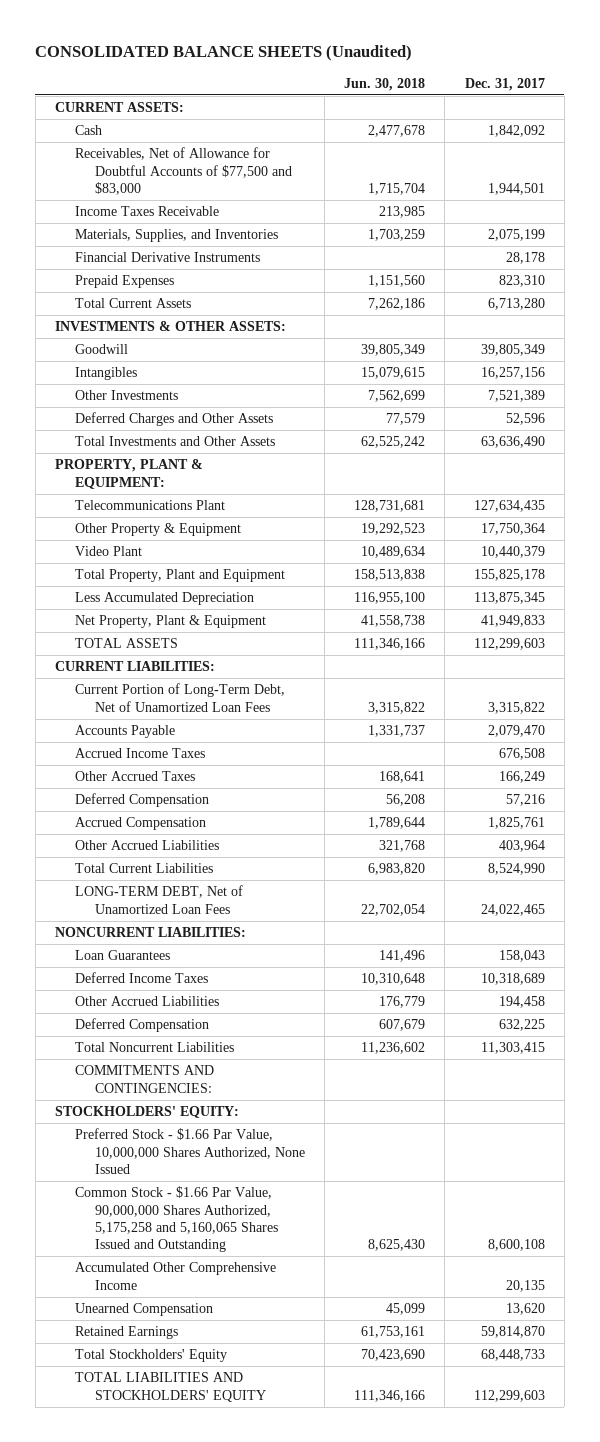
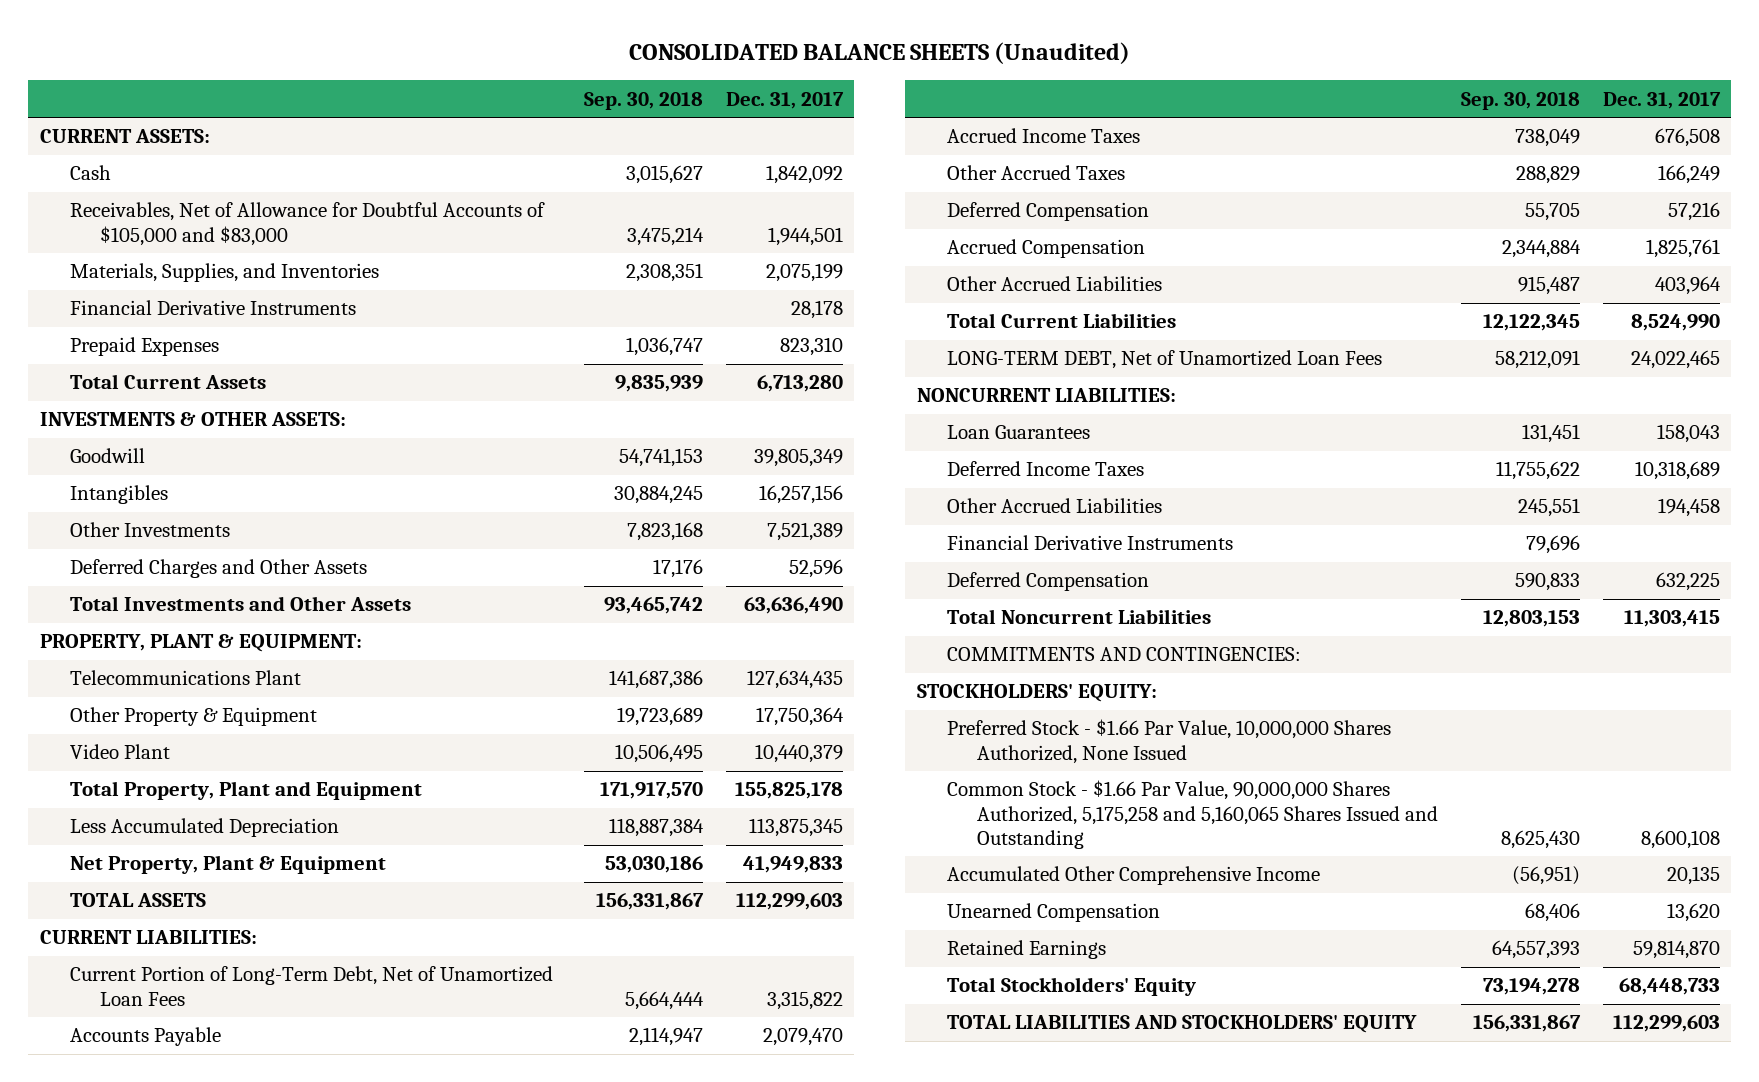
- | Jun. 30, 2018 | Dec. 31, 2017
+ | Sep. 30, 2018 | Dec. 31, 2017
- Receivables, Net of Allowance for Doubtful Accounts of $77,500 and $83,000 | 1,715,704 | 1,944,501
- Income Taxes Receivable | 213,985 |
+ Receivables, Net of Allowance for Doubtful Accounts of $105,000 and $83,000 | 3,475,214 | 1,944,501
+ Financial Derivative Instruments | 79,696 |

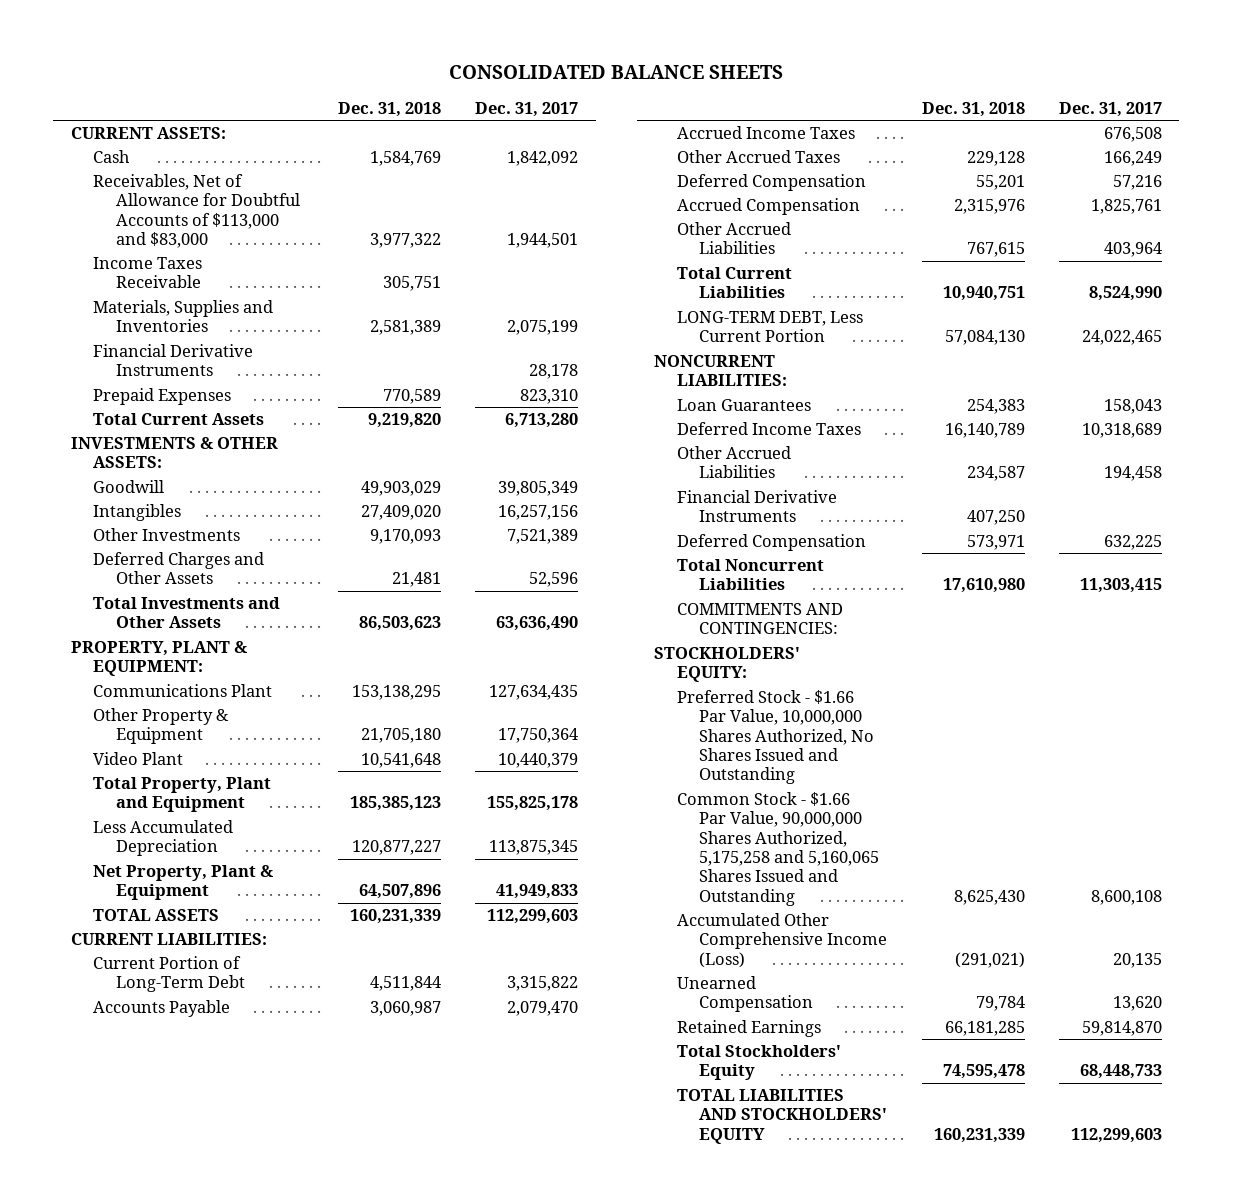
- CONSOLIDATED BALANCE SHEETS (Unaudited)
+ CONSOLIDATED BALANCE SHEETS
- | Sep. 30, 2018 | Dec. 31, 2017
+ | Dec. 31, 2018 | Dec. 31, 2017
- Receivables, Net of Allowance for Doubtful Accounts of $105,000 and $83,000 | 3,475,214 | 1,944,501
- Materials, Supplies, and Inventories | 2,308,351 | 2,075,199
+ Receivables, Net of Allowance for Doubtful Accounts of $113,000 and $83,000 | 3,977,322 | 1,944,501
+ Income Taxes Receivable | 305,751 |
+ Materials, Supplies and Inventories | 2,581,389 | 2,075,199
- Telecommunications Plant | 141,687,386 | 127,634,435
+ Communications Plant | 153,138,295 | 127,634,435
- Current Portion of Long-Term Debt, Net of Unamortized Loan Fees | 5,664,444 | 3,315,822
+ Current Portion of Long-Term Debt | 4,511,844 | 3,315,822
- LONG-TERM DEBT, Net of Unamortized Loan Fees | 58,212,091 | 24,022,465
+ LONG-TERM DEBT, Less Current Portion | 57,084,130 | 24,022,465
- Preferred Stock - $1.66 Par Value, 10,000,000 Shares Authorized, None Issued
+ Preferred Stock - $1.66 Par Value, 10,000,000 Shares Authorized, No Shares Issued and Outstanding
- Accumulated Other Comprehensive Income | (56,951) | 20,135
+ Accumulated Other Comprehensive Income (Loss) | (291,021) | 20,135

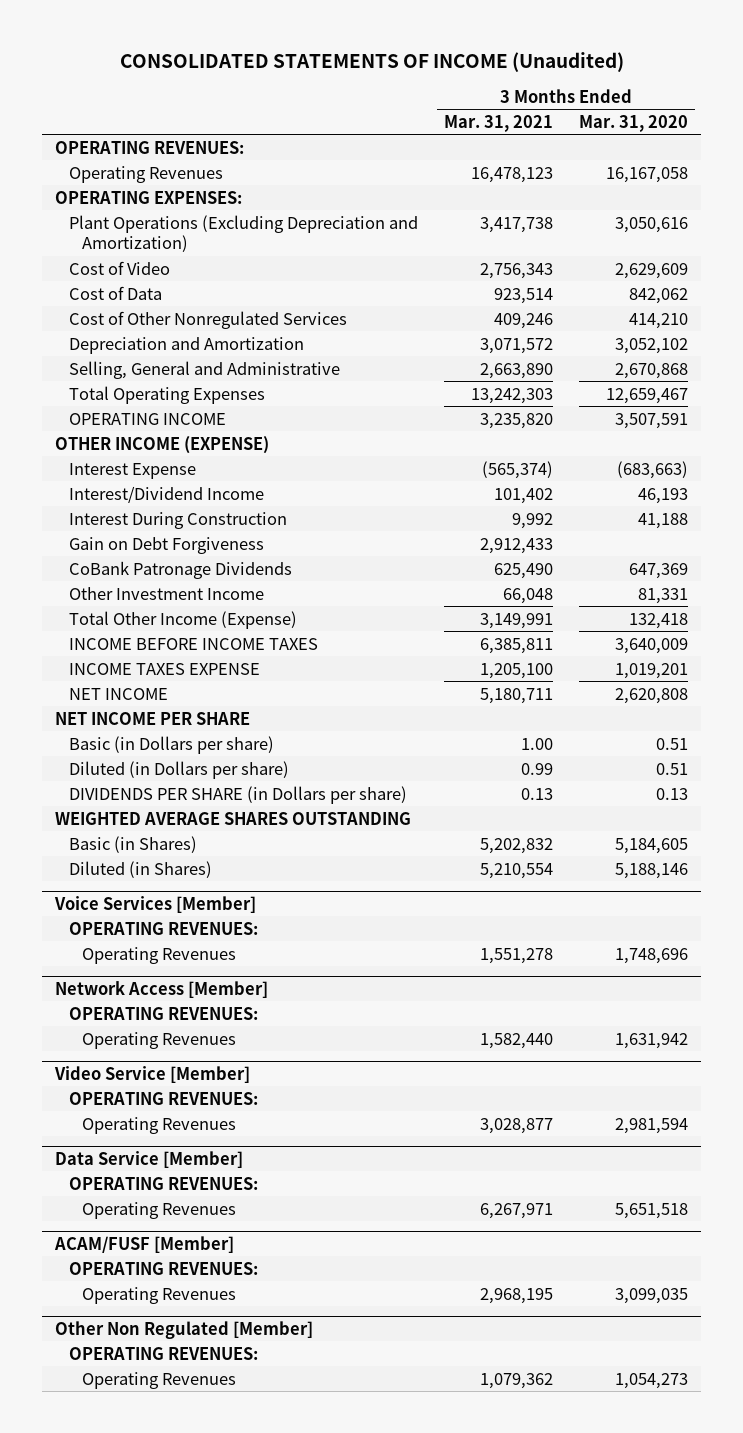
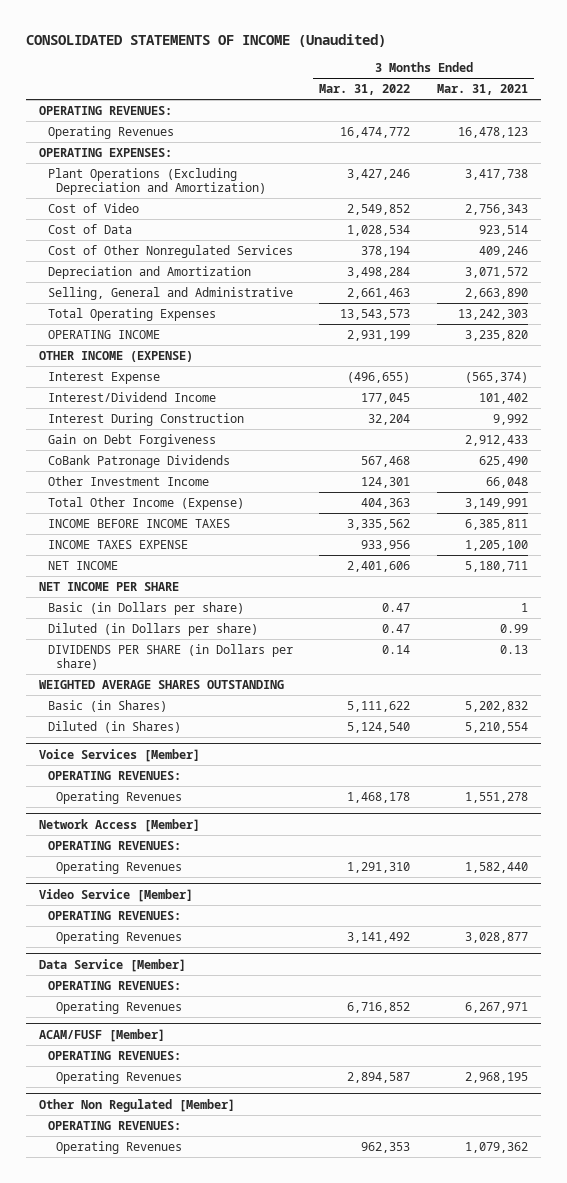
- | 3 Months Ended Mar. 31, 2021 | 3 Months Ended Mar. 31, 2020
+ | 3 Months Ended Mar. 31, 2022 | 3 Months Ended Mar. 31, 2021
- Basic (in Dollars per share) | 1.00 | 0.51
+ Basic (in Dollars per share) | 0.47 | 1

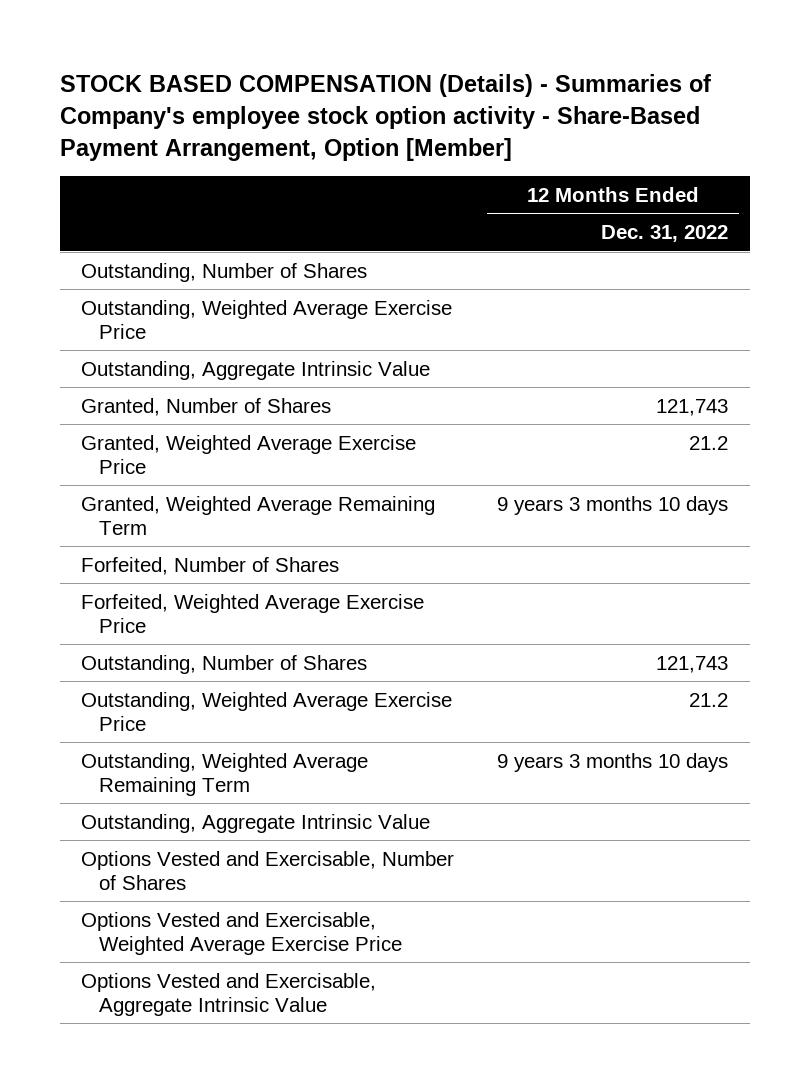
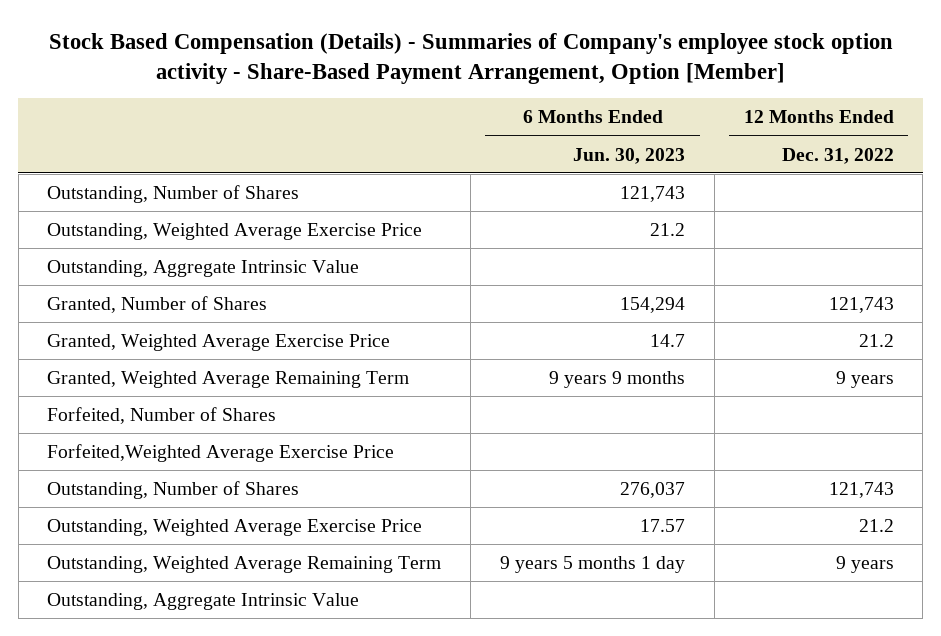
- STOCK BASED COMPENSATION (Details) - Summaries of Company's employee stock option activity - Share-Based Payment Arrangement, Option [Member]
+ Stock Based Compensation (Details) - Summaries of Company's employee stock option activity - Share-Based Payment Arrangement, Option [Member]
- | 12 Months Ended Dec. 31, 2022
+ | 6 Months Ended Jun. 30, 2023 | 12 Months Ended Dec. 31, 2022
- Granted, Weighted Average Remaining Term | 9 years 3 months 10 days
+ Granted, Weighted Average Remaining Term | 9 years 9 months | 9 years
- Forfeited, Weighted Average Exercise Price
+ Forfeited,Weighted Average Exercise Price
- Outstanding, Weighted Average Remaining Term | 9 years 3 months 10 days
+ Outstanding, Weighted Average Remaining Term | 9 years 5 months 1 day | 9 years
- Options Vested and Exercisable, Number of Shares
- Options Vested and Exercisable, Weighted Average Exercise Price
- Options Vested and Exercisable, Aggregate Intrinsic Value

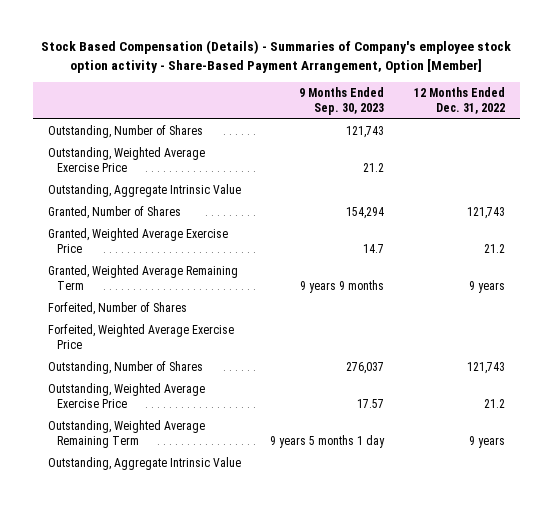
- | 6 Months Ended Jun. 30, 2023 | 12 Months Ended Dec. 31, 2022
+ | 9 Months Ended Sep. 30, 2023 | 12 Months Ended Dec. 31, 2022
- Forfeited,Weighted Average Exercise Price
+ Forfeited, Weighted Average Exercise Price

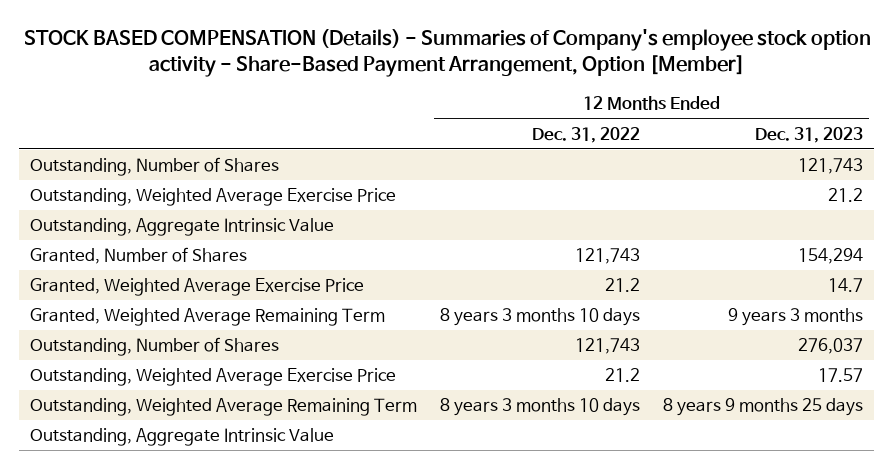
- Stock Based Compensation (Details) - Summaries of Company's employee stock option activity - Share-Based Payment Arrangement, Option [Member]
+ STOCK BASED COMPENSATION (Details) - Summaries of Company's employee stock option activity - Share-Based Payment Arrangement, Option [Member]
- | 9 Months Ended Sep. 30, 2023 | 12 Months Ended Dec. 31, 2022
+ | 12 Months Ended Dec. 31, 2022 | 12 Months Ended Dec. 31, 2023
- Granted, Weighted Average Remaining Term | 9 years 9 months | 9 years
- Forfeited, Number of Shares
- Forfeited, Weighted Average Exercise Price
+ Granted, Weighted Average Remaining Term | 8 years 3 months 10 days | 9 years 3 months
- Outstanding, Weighted Average Remaining Term | 9 years 5 months 1 day | 9 years
+ Outstanding, Weighted Average Remaining Term | 8 years 3 months 10 days | 8 years 9 months 25 days

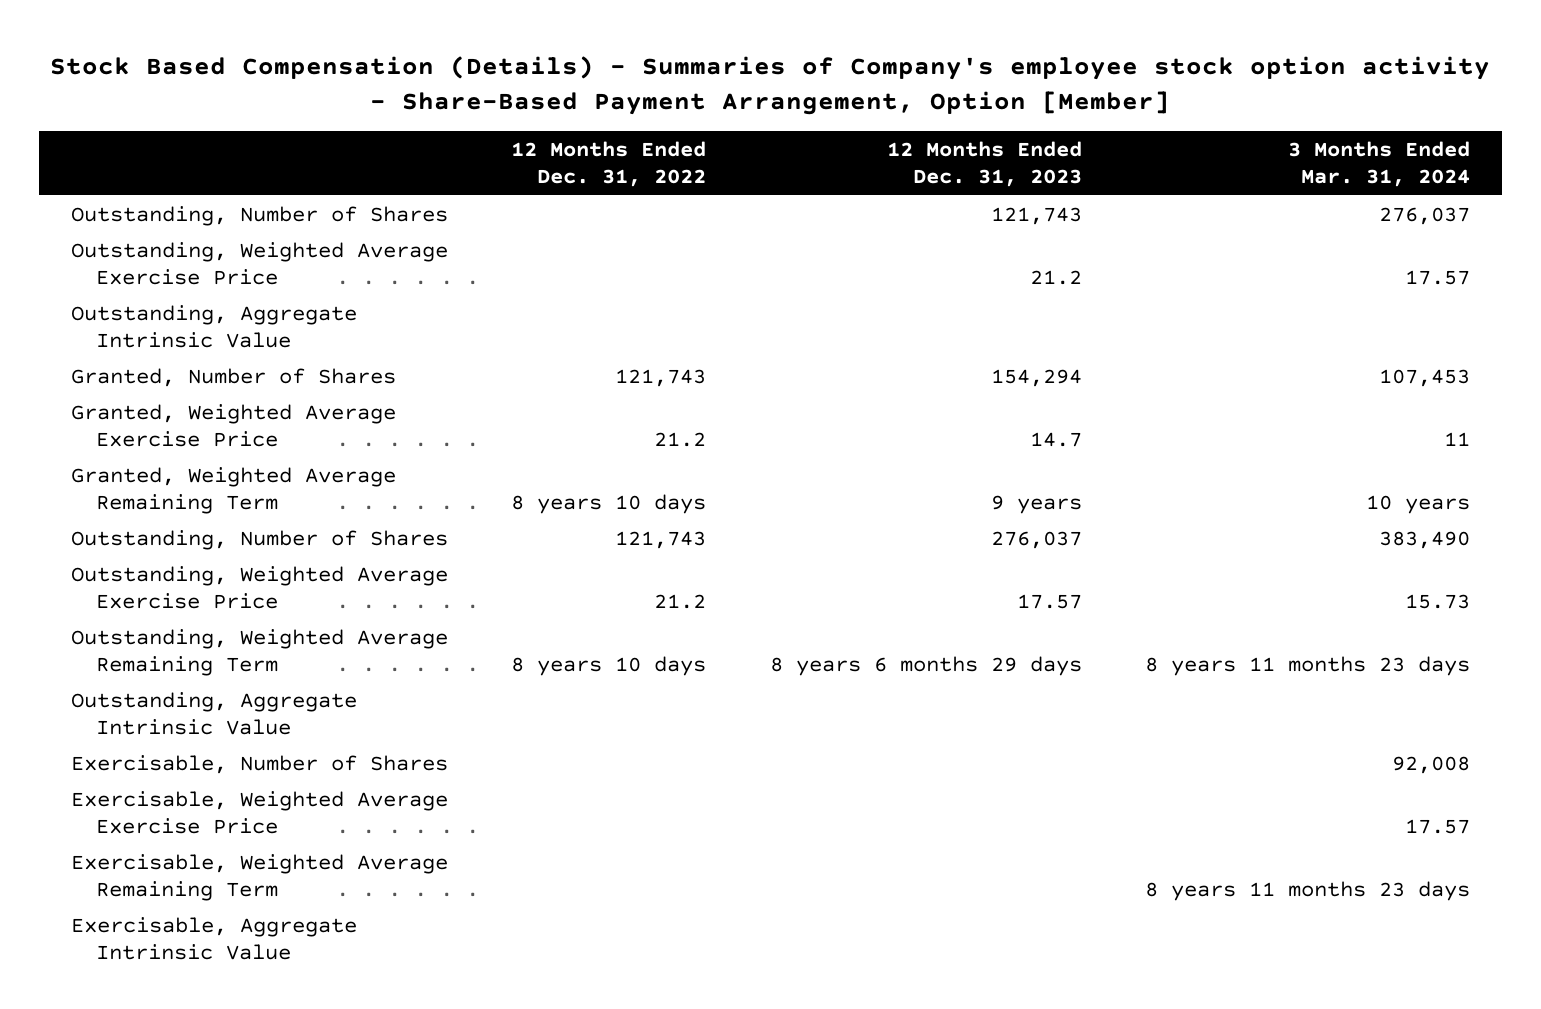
- STOCK BASED COMPENSATION (Details) - Summaries of Company's employee stock option activity - Share-Based Payment Arrangement, Option [Member]
+ Stock Based Compensation (Details) - Summaries of Company's employee stock option activity - Share-Based Payment Arrangement, Option [Member]
- | 12 Months Ended Dec. 31, 2022 | 12 Months Ended Dec. 31, 2023
+ | 12 Months Ended Dec. 31, 2022 | 12 Months Ended Dec. 31, 2023 | 3 Months Ended Mar. 31, 2024
- Granted, Weighted Average Remaining Term | 8 years 3 months 10 days | 9 years 3 months
+ Granted, Weighted Average Remaining Term | 8 years 10 days | 9 years | 10 years
- Outstanding, Weighted Average Remaining Term | 8 years 3 months 10 days | 8 years 9 months 25 days
+ Outstanding, Weighted Average Remaining Term | 8 years 10 days | 8 years 6 months 29 days | 8 years 11 months 23 days
+ Exercisable, Number of Shares | | | 92,008
+ Exercisable, Weighted Average Exercise Price | | | 17.57
+ Exercisable, Weighted Average Remaining Term | | | 8 years 11 months 23 days
+ Exercisable, Aggregate Intrinsic Value

